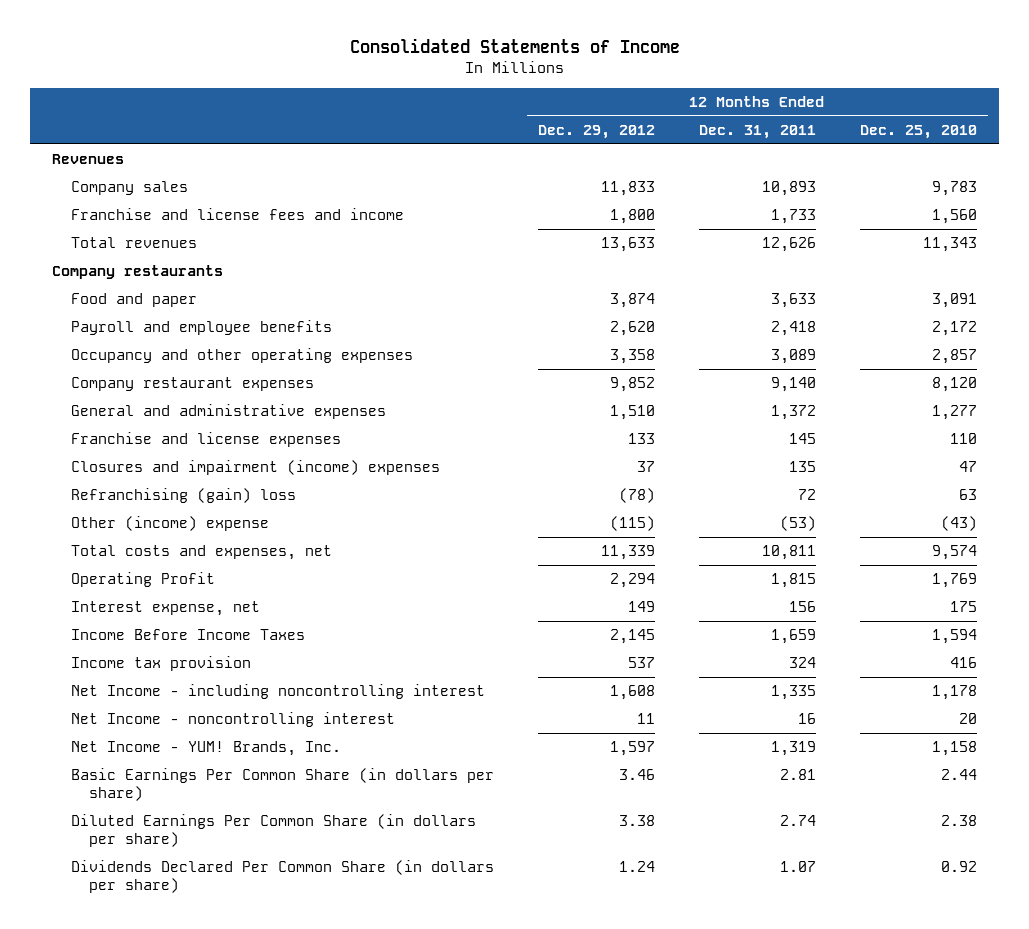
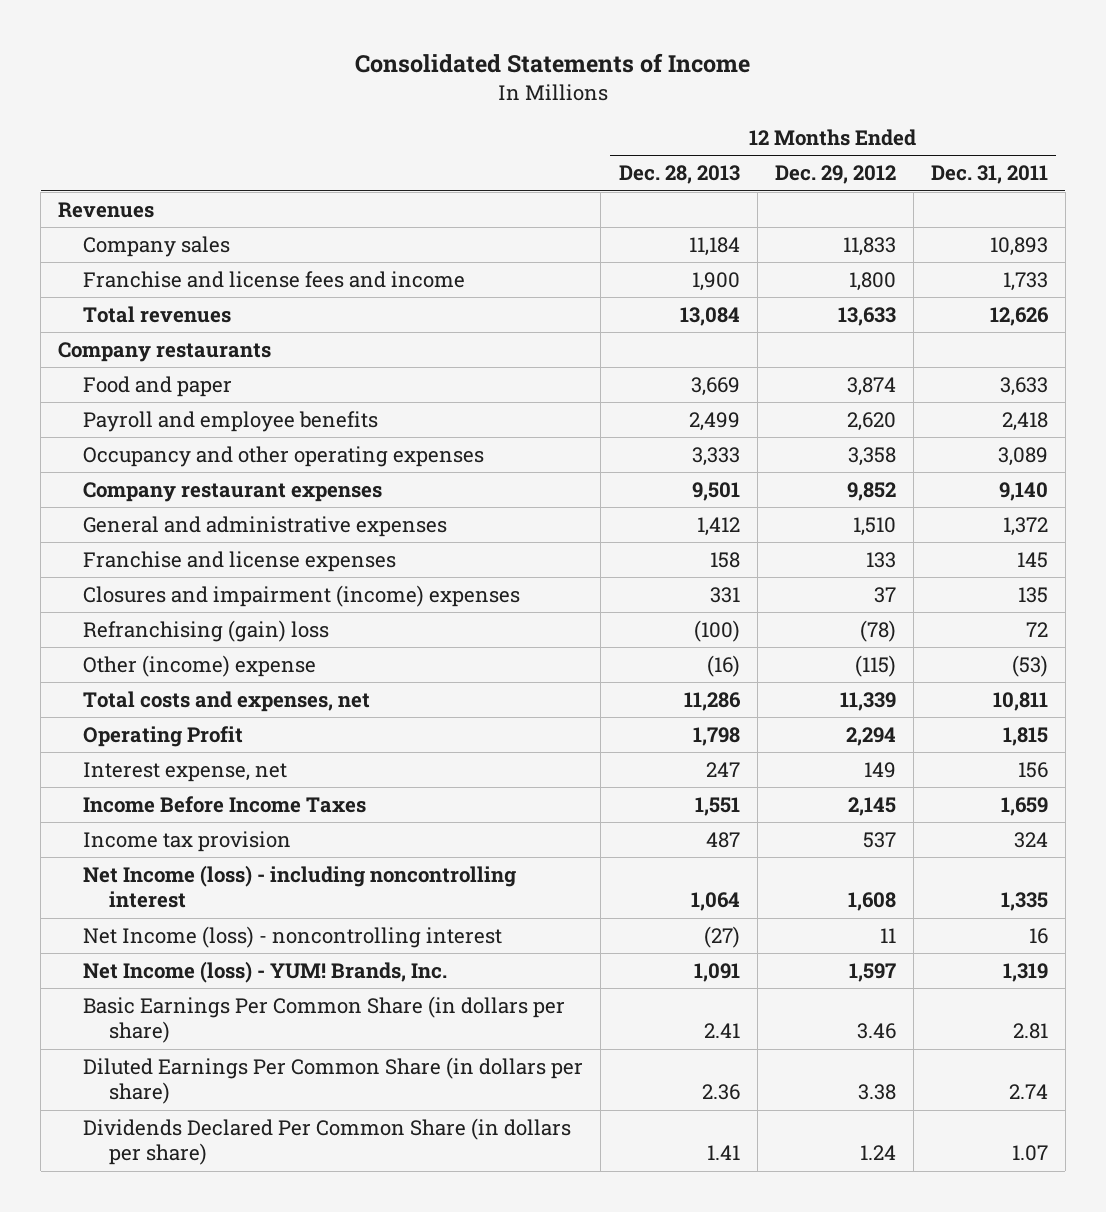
- | 12 Months Ended Dec. 29, 2012 | 12 Months Ended Dec. 31, 2011 | 12 Months Ended Dec. 25, 2010
+ | 12 Months Ended Dec. 28, 2013 | 12 Months Ended Dec. 29, 2012 | 12 Months Ended Dec. 31, 2011
- Net Income - including noncontrolling interest | 1,608 | 1,335 | 1,178
- Net Income - noncontrolling interest | 11 | 16 | 20
- Net Income - YUM! Brands, Inc. | 1,597 | 1,319 | 1,158
+ Net Income (loss) - including noncontrolling interest | 1,064 | 1,608 | 1,335
+ Net Income (loss) - noncontrolling interest | (27) | 11 | 16
+ Net Income (loss) - YUM! Brands, Inc. | 1,091 | 1,597 | 1,319

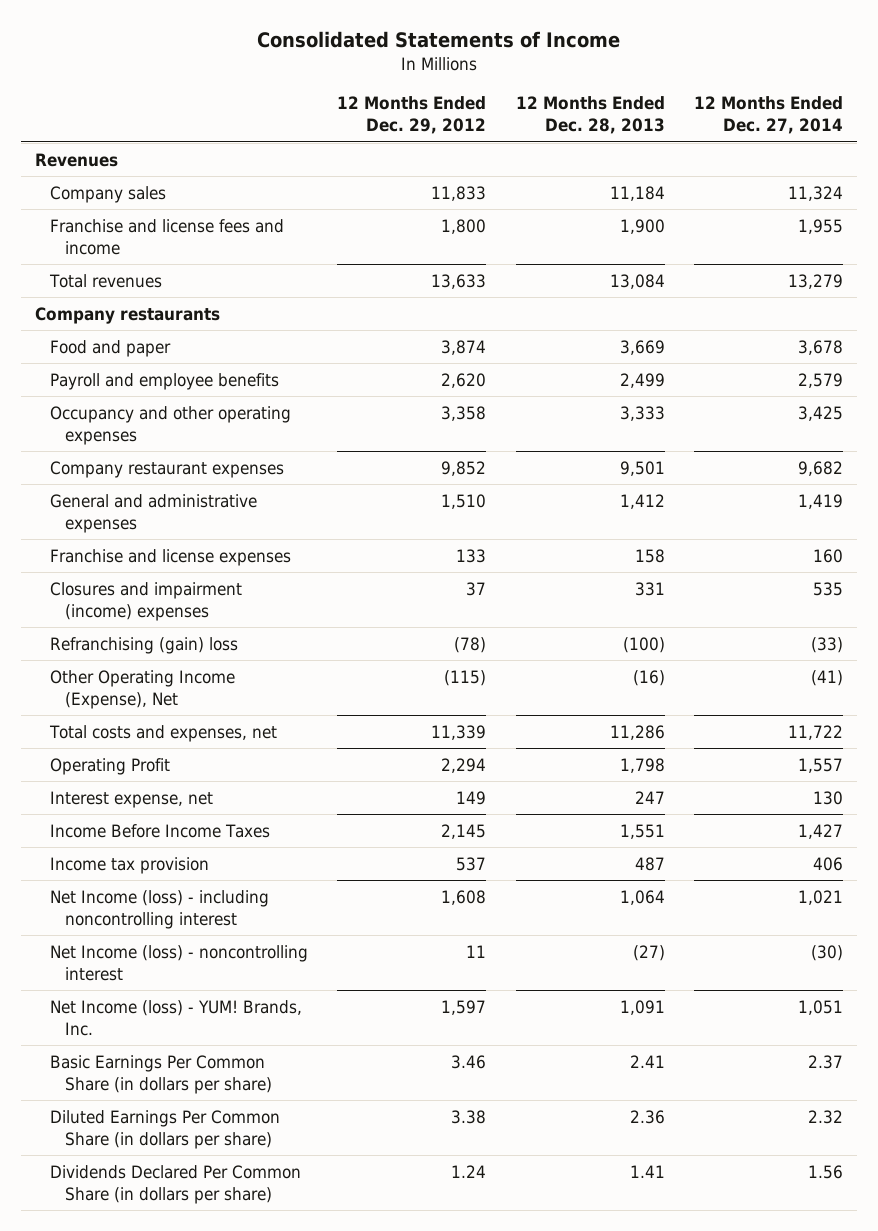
- | 12 Months Ended Dec. 28, 2013 | 12 Months Ended Dec. 29, 2012 | 12 Months Ended Dec. 31, 2011
+ | 12 Months Ended Dec. 29, 2012 | 12 Months Ended Dec. 28, 2013 | 12 Months Ended Dec. 27, 2014
- Other (income) expense | (16) | (115) | (53)
+ Other Operating Income (Expense), Net | (115) | (16) | (41)

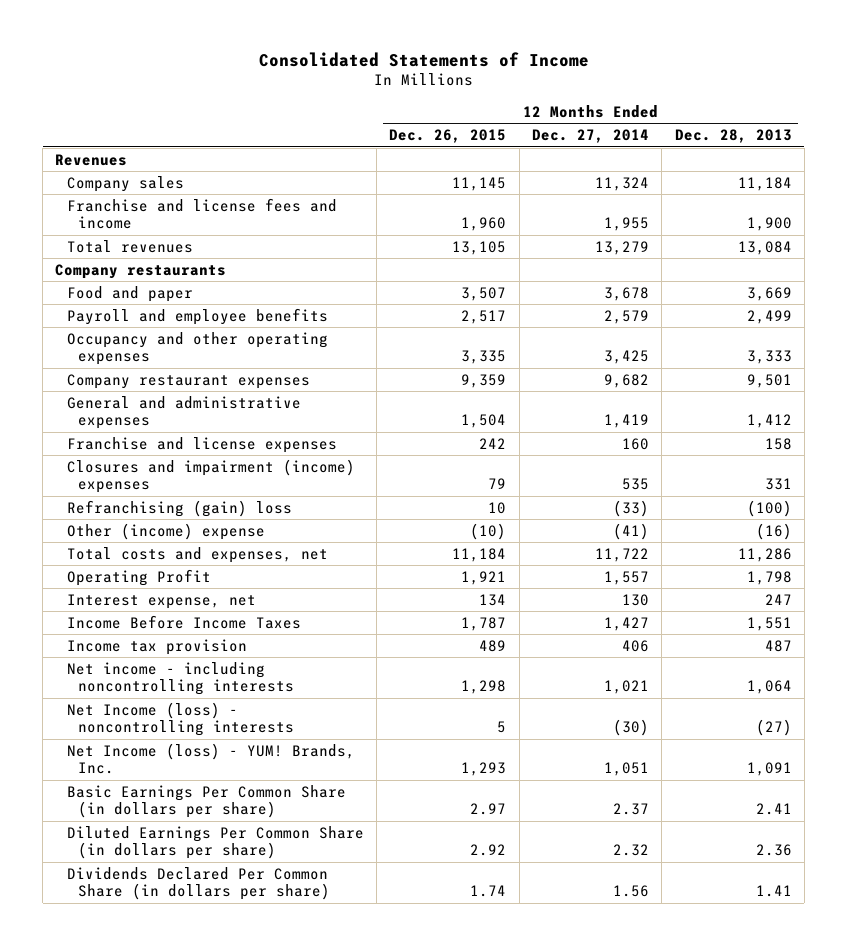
- | 12 Months Ended Dec. 29, 2012 | 12 Months Ended Dec. 28, 2013 | 12 Months Ended Dec. 27, 2014
+ | 12 Months Ended Dec. 26, 2015 | 12 Months Ended Dec. 27, 2014 | 12 Months Ended Dec. 28, 2013
- Other Operating Income (Expense), Net | (115) | (16) | (41)
+ Other (income) expense | (10) | (41) | (16)
- Net Income (loss) - including noncontrolling interest | 1,608 | 1,064 | 1,021
- Net Income (loss) - noncontrolling interest | 11 | (27) | (30)
+ Net income - including noncontrolling interests | 1,298 | 1,021 | 1,064
+ Net Income (loss) - noncontrolling interests | 5 | (30) | (27)

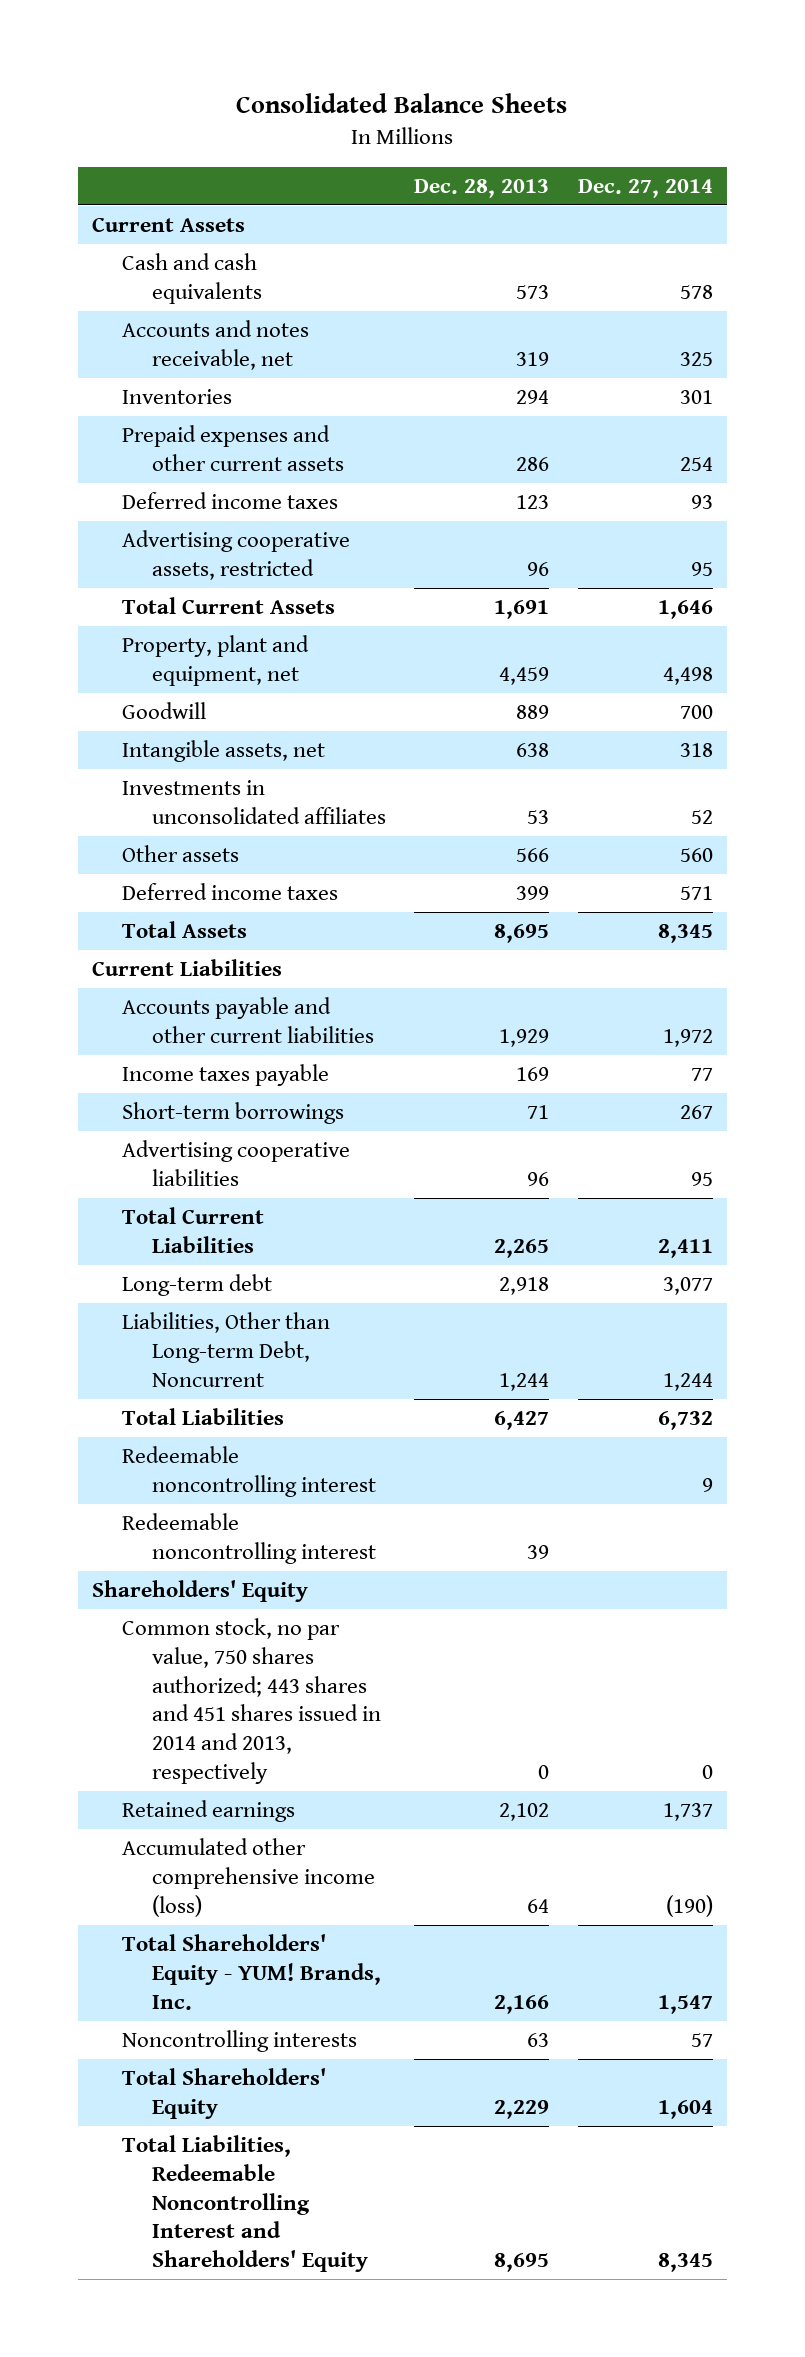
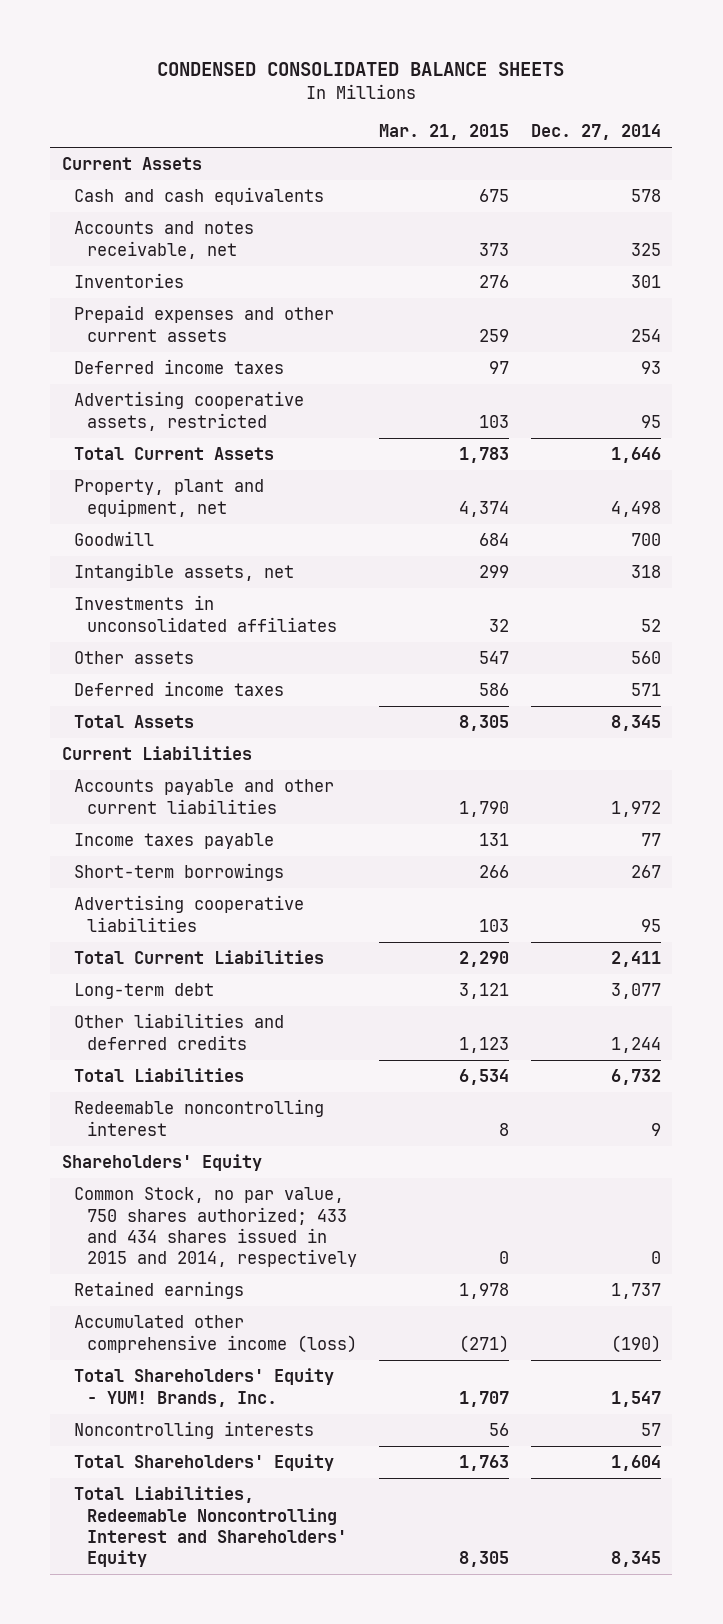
- Consolidated Balance Sheets
+ CONDENSED CONSOLIDATED BALANCE SHEETS
- | Dec. 28, 2013 | Dec. 27, 2014
+ | Mar. 21, 2015 | Dec. 27, 2014
- Liabilities, Other than Long-term Debt, Noncurrent | 1,244 | 1,244
+ Other liabilities and deferred credits | 1,123 | 1,244
- Redeemable noncontrolling interest | 39 |
- Common stock, no par value, 750 shares authorized; 443 shares and 451 shares issued in 2014 and 2013, respectively | 0 | 0
+ Common Stock, no par value, 750 shares authorized; 433 and 434 shares issued in 2015 and 2014, respectively | 0 | 0

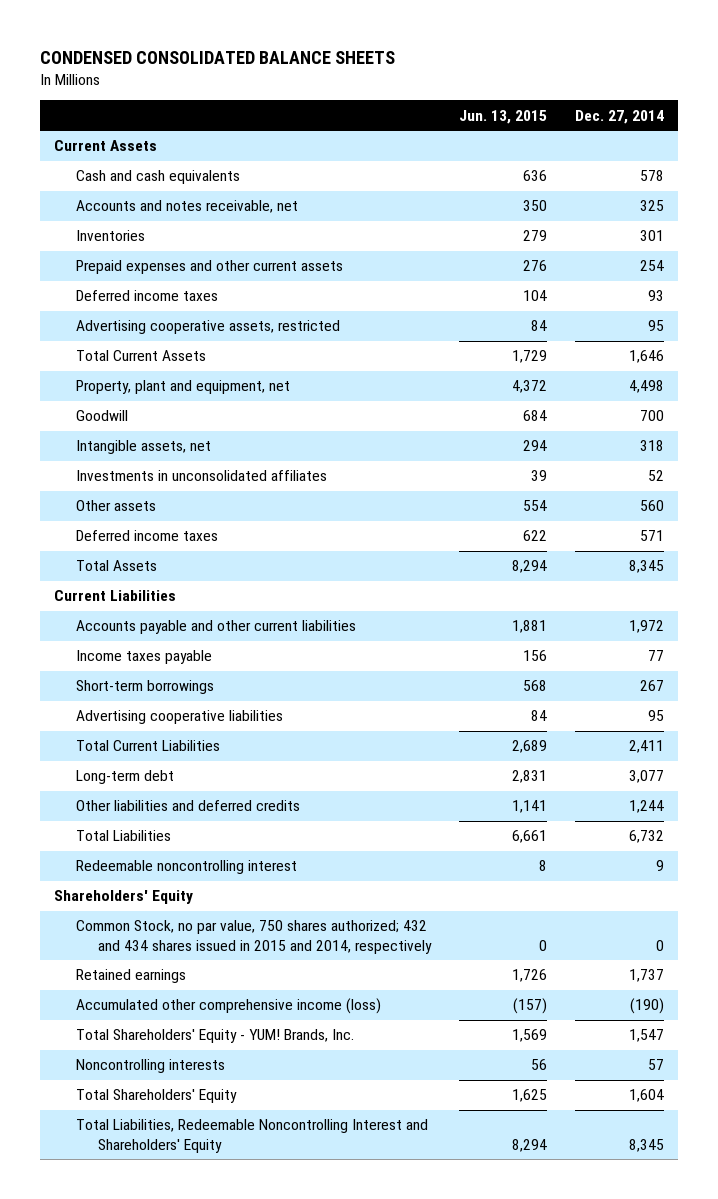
- | Mar. 21, 2015 | Dec. 27, 2014
+ | Jun. 13, 2015 | Dec. 27, 2014
- Common Stock, no par value, 750 shares authorized; 433 and 434 shares issued in 2015 and 2014, respectively | 0 | 0
+ Common Stock, no par value, 750 shares authorized; 432 and 434 shares issued in 2015 and 2014, respectively | 0 | 0

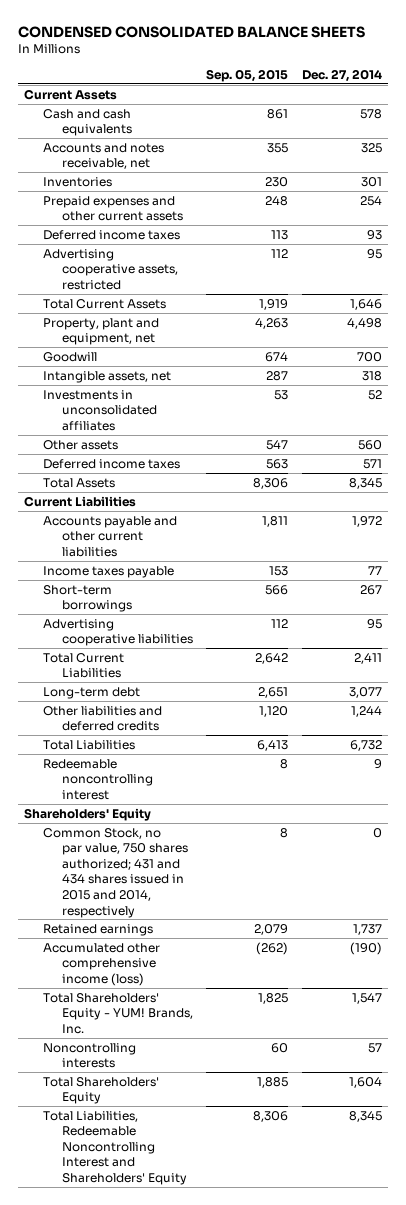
- | Jun. 13, 2015 | Dec. 27, 2014
+ | Sep. 05, 2015 | Dec. 27, 2014
- Common Stock, no par value, 750 shares authorized; 432 and 434 shares issued in 2015 and 2014, respectively | 0 | 0
+ Common Stock, no par value, 750 shares authorized; 431 and 434 shares issued in 2015 and 2014, respectively | 8 | 0

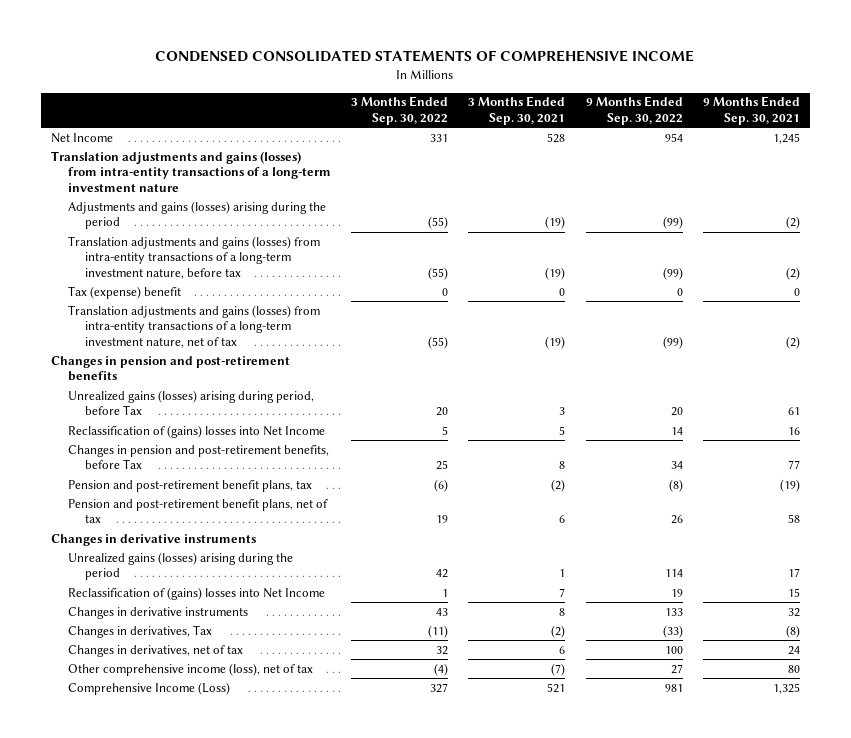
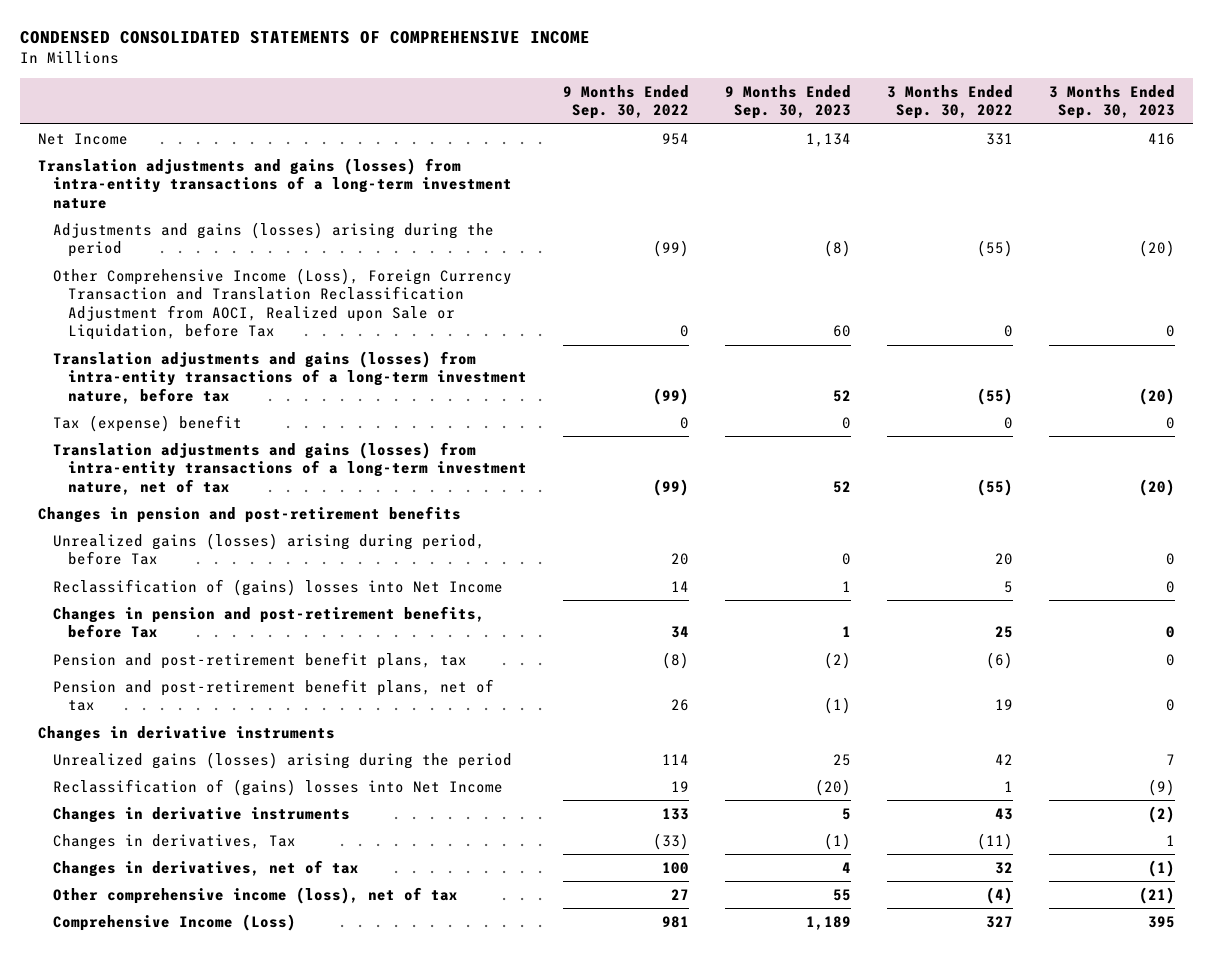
- | 3 Months Ended Sep. 30, 2022 | 3 Months Ended Sep. 30, 2021 | 9 Months Ended Sep. 30, 2022 | 9 Months Ended Sep. 30, 2021
+ | 9 Months Ended Sep. 30, 2022 | 9 Months Ended Sep. 30, 2023 | 3 Months Ended Sep. 30, 2022 | 3 Months Ended Sep. 30, 2023
+ Other Comprehensive Income (Loss), Foreign Currency Transaction and Translation Reclassification Adjustment from AOCI, Realized upon Sale or Liquidation, before Tax | 0 | 60 | 0 | 0

